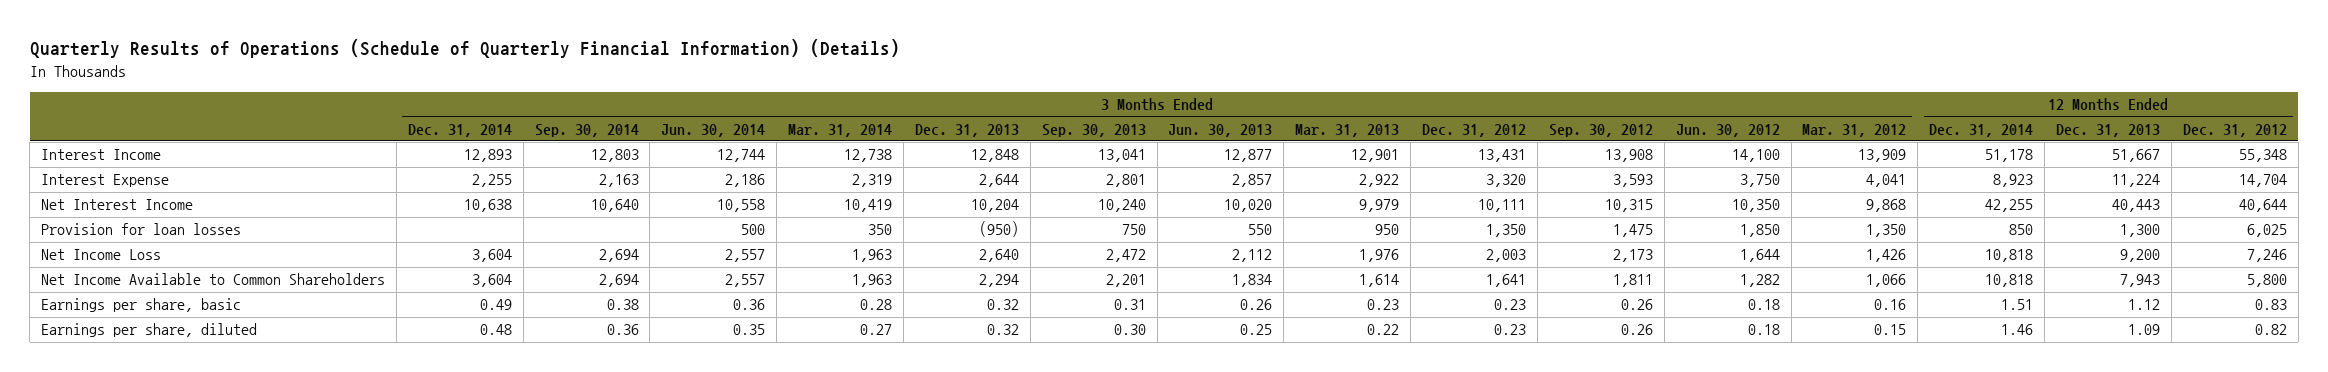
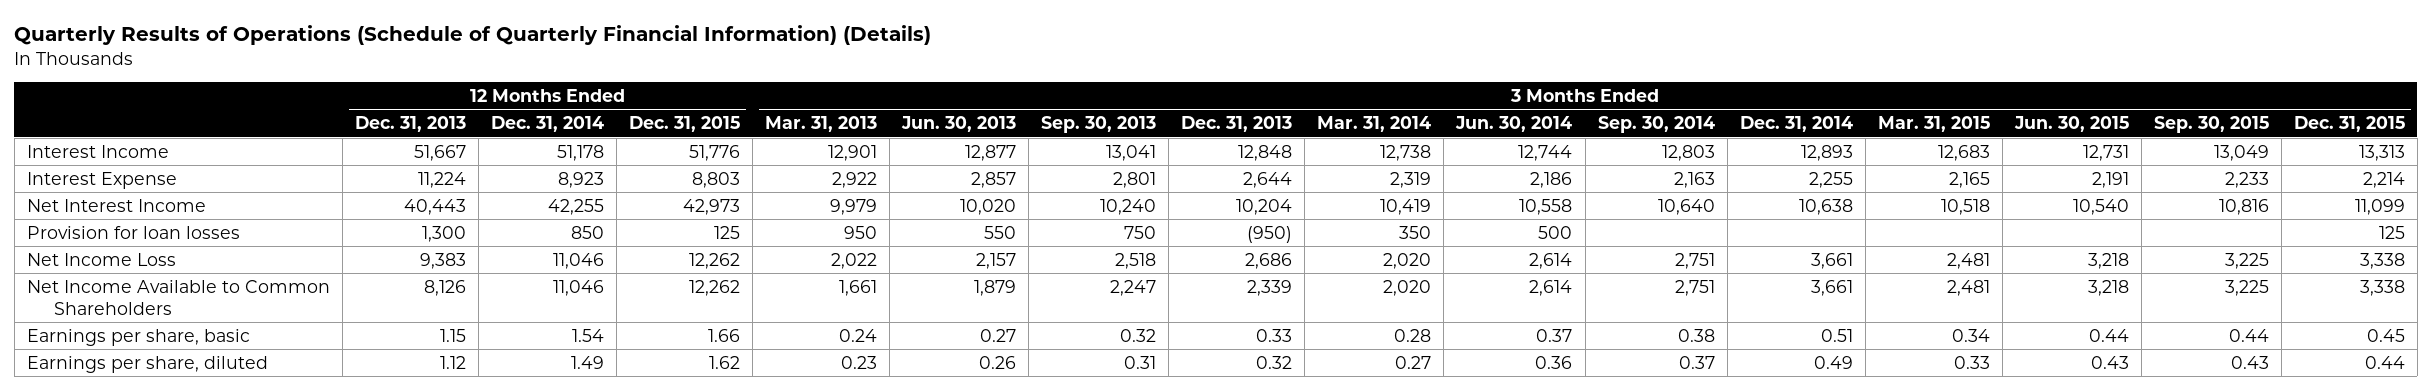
- | 3 Months Ended Dec. 31, 2014 | 3 Months Ended Sep. 30, 2014 | 3 Months Ended Jun. 30, 2014 | 3 Months Ended Mar. 31, 2014 | 3 Months Ended Dec. 31, 2013 | 3 Months Ended Sep. 30, 2013 | 3 Months Ended Jun. 30, 2013 | 3 Months Ended Mar. 31, 2013 | 3 Months Ended Dec. 31, 2012 | 3 Months Ended Sep. 30, 2012 | 3 Months Ended Jun. 30, 2012 | 3 Months Ended Mar. 31, 2012 | 12 Months Ended Dec. 31, 2014 | 12 Months Ended Dec. 31, 2013 | 12 Months Ended Dec. 31, 2012
+ | 12 Months Ended Dec. 31, 2013 | 12 Months Ended Dec. 31, 2014 | 12 Months Ended Dec. 31, 2015 | 3 Months Ended Mar. 31, 2013 | 3 Months Ended Jun. 30, 2013 | 3 Months Ended Sep. 30, 2013 | 3 Months Ended Dec. 31, 2013 | 3 Months Ended Mar. 31, 2014 | 3 Months Ended Jun. 30, 2014 | 3 Months Ended Sep. 30, 2014 | 3 Months Ended Dec. 31, 2014 | 3 Months Ended Mar. 31, 2015 | 3 Months Ended Jun. 30, 2015 | 3 Months Ended Sep. 30, 2015 | 3 Months Ended Dec. 31, 2015
- Net Income Loss | 3,604 | 2,694 | 2,557 | 1,963 | 2,640 | 2,472 | 2,112 | 1,976 | 2,003 | 2,173 | 1,644 | 1,426 | 10,818 | 9,200 | 7,246
- Net Income Available to Common Shareholders | 3,604 | 2,694 | 2,557 | 1,963 | 2,294 | 2,201 | 1,834 | 1,614 | 1,641 | 1,811 | 1,282 | 1,066 | 10,818 | 7,943 | 5,800
- Earnings per share, basic | 0.49 | 0.38 | 0.36 | 0.28 | 0.32 | 0.31 | 0.26 | 0.23 | 0.23 | 0.26 | 0.18 | 0.16 | 1.51 | 1.12 | 0.83
- Earnings per share, diluted | 0.48 | 0.36 | 0.35 | 0.27 | 0.32 | 0.30 | 0.25 | 0.22 | 0.23 | 0.26 | 0.18 | 0.15 | 1.46 | 1.09 | 0.82
+ Net Income Loss | 9,383 | 11,046 | 12,262 | 2,022 | 2,157 | 2,518 | 2,686 | 2,020 | 2,614 | 2,751 | 3,661 | 2,481 | 3,218 | 3,225 | 3,338
+ Net Income Available to Common Shareholders | 8,126 | 11,046 | 12,262 | 1,661 | 1,879 | 2,247 | 2,339 | 2,020 | 2,614 | 2,751 | 3,661 | 2,481 | 3,218 | 3,225 | 3,338
+ Earnings per share, basic | 1.15 | 1.54 | 1.66 | 0.24 | 0.27 | 0.32 | 0.33 | 0.28 | 0.37 | 0.38 | 0.51 | 0.34 | 0.44 | 0.44 | 0.45
+ Earnings per share, diluted | 1.12 | 1.49 | 1.62 | 0.23 | 0.26 | 0.31 | 0.32 | 0.27 | 0.36 | 0.37 | 0.49 | 0.33 | 0.43 | 0.43 | 0.44

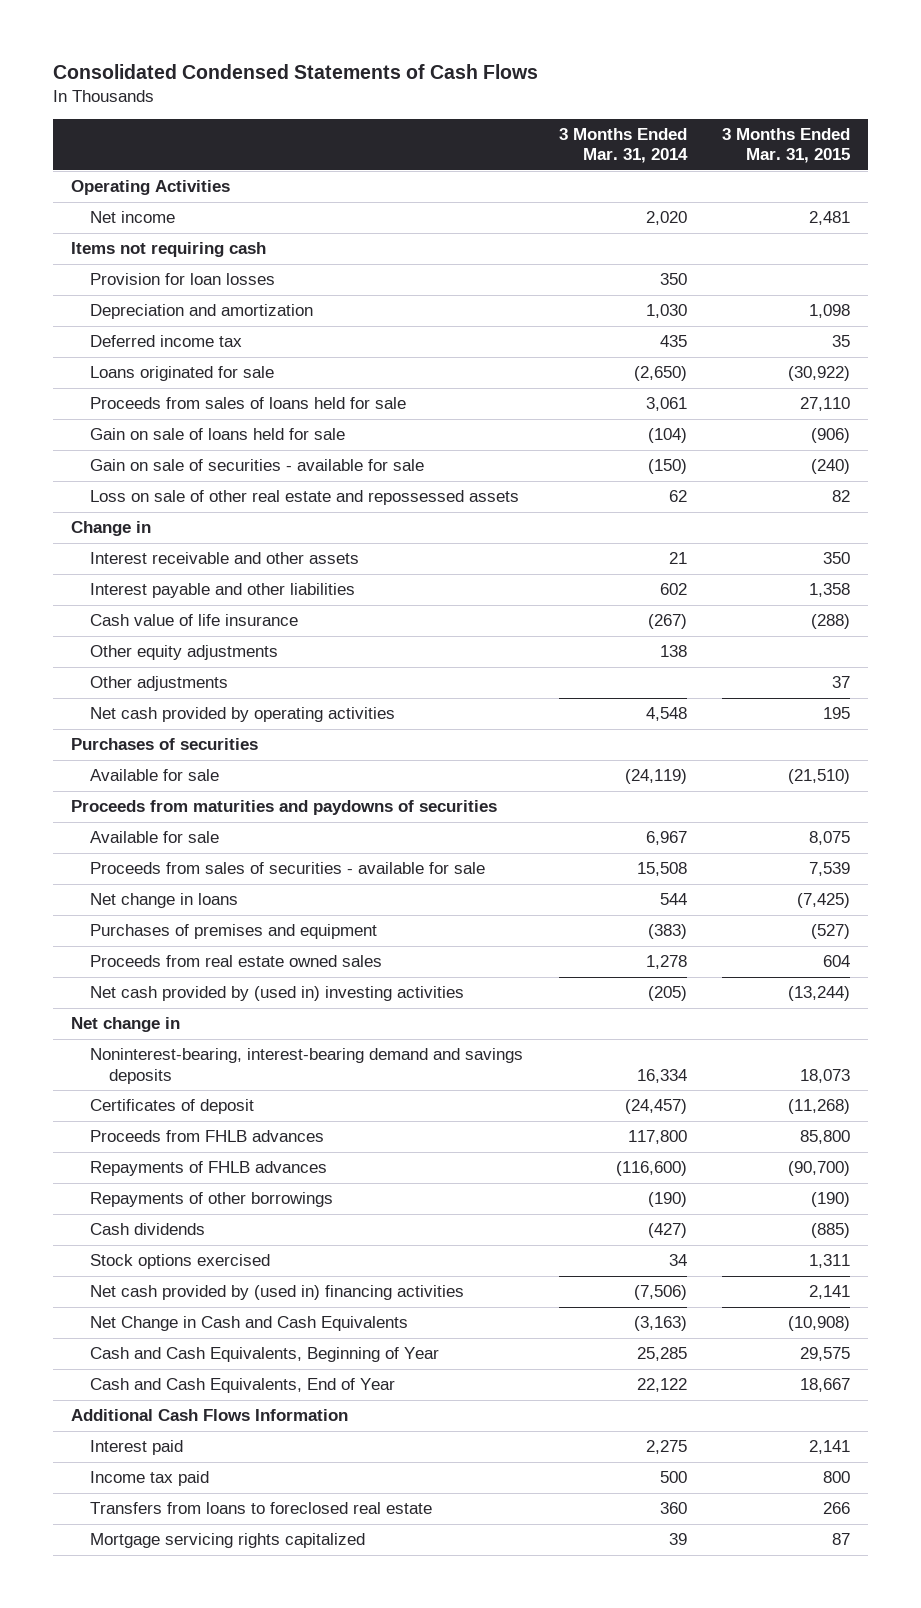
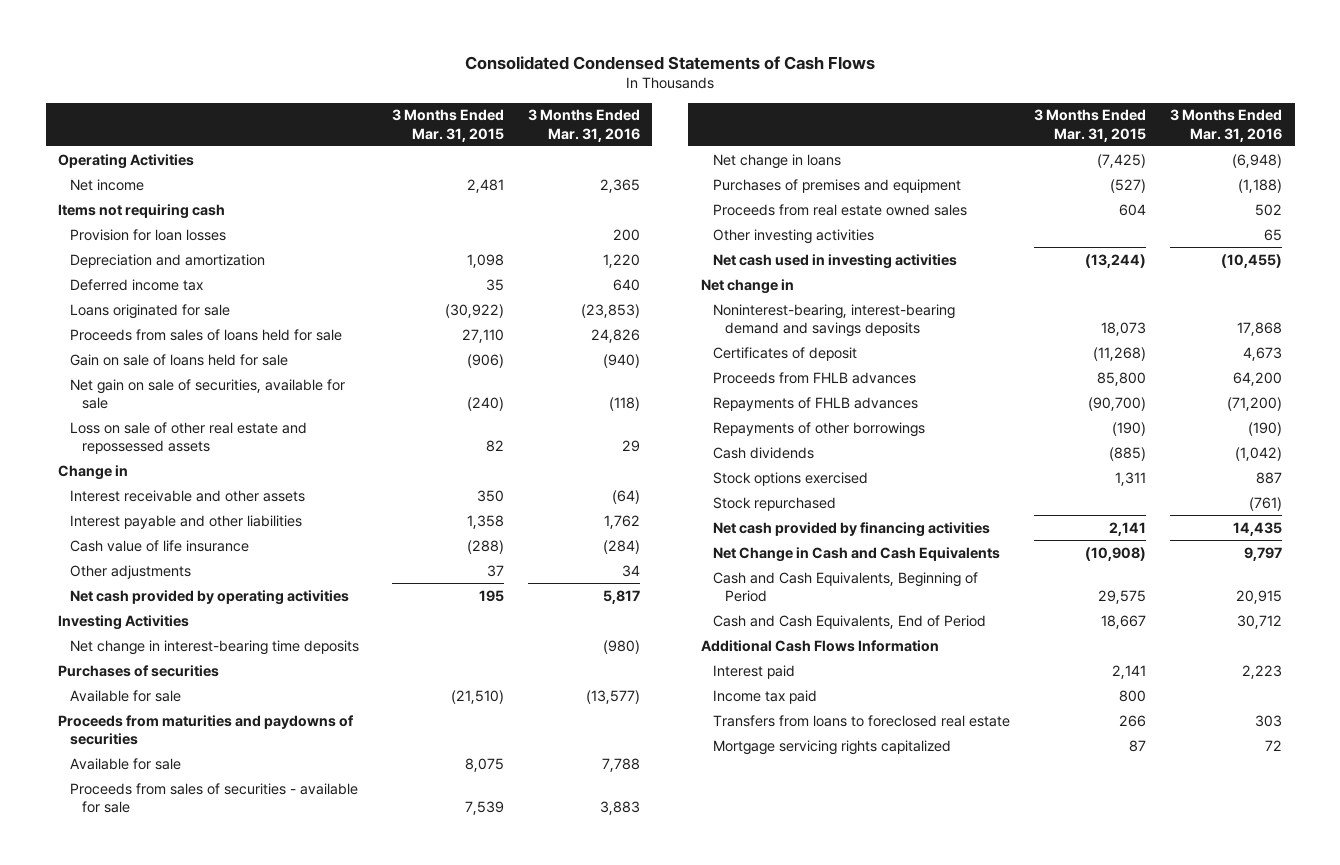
- | 3 Months Ended Mar. 31, 2014 | 3 Months Ended Mar. 31, 2015
+ | 3 Months Ended Mar. 31, 2015 | 3 Months Ended Mar. 31, 2016
- Gain on sale of securities - available for sale | (150) | (240)
+ Net gain on sale of securities, available for sale | (240) | (118)
- Other equity adjustments | 138 |
+ Investing Activities
+ Net change in interest-bearing time deposits | | (980)
- Net cash provided by (used in) investing activities | (205) | (13,244)
+ Other investing activities | | 65
+ Net cash used in investing activities | (13,244) | (10,455)
- Net cash provided by (used in) financing activities | (7,506) | 2,141
+ Stock repurchased | | (761)
+ Net cash provided by financing activities | 2,141 | 14,435
- Cash and Cash Equivalents, Beginning of Year | 25,285 | 29,575
- Cash and Cash Equivalents, End of Year | 22,122 | 18,667
+ Cash and Cash Equivalents, Beginning of Period | 29,575 | 20,915
+ Cash and Cash Equivalents, End of Period | 18,667 | 30,712

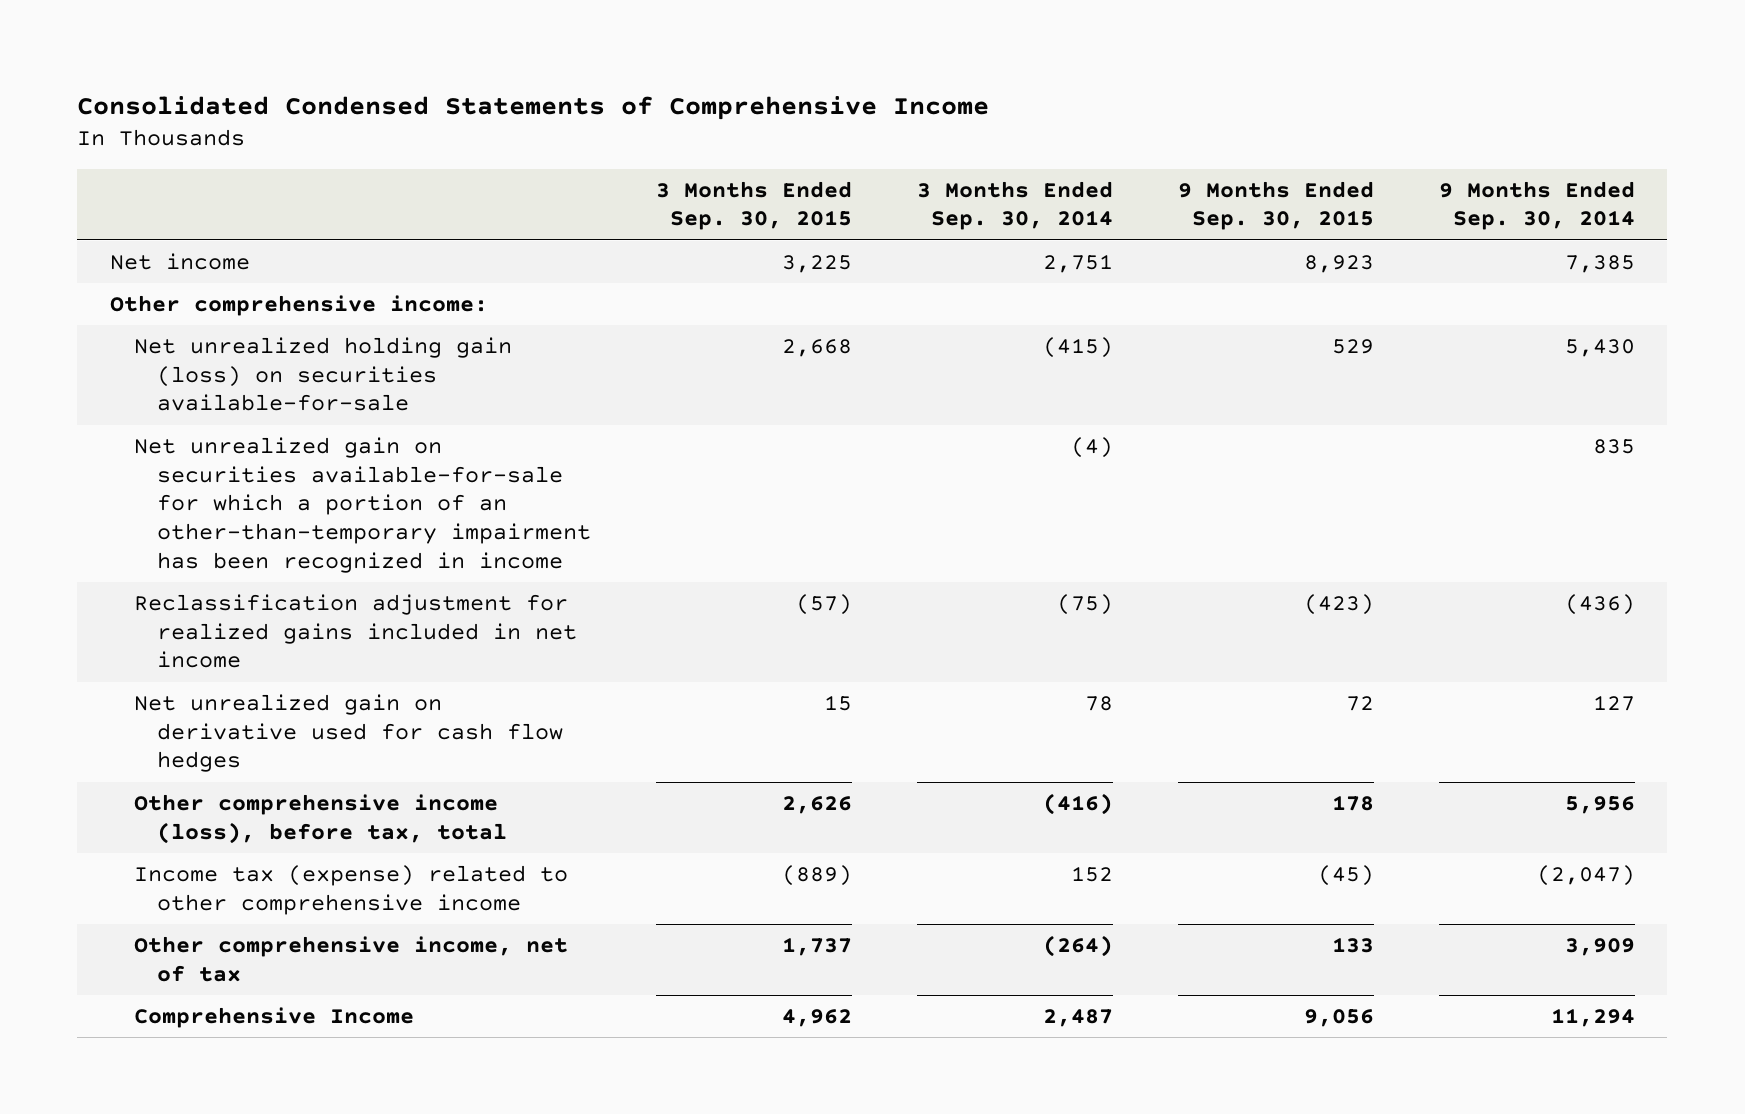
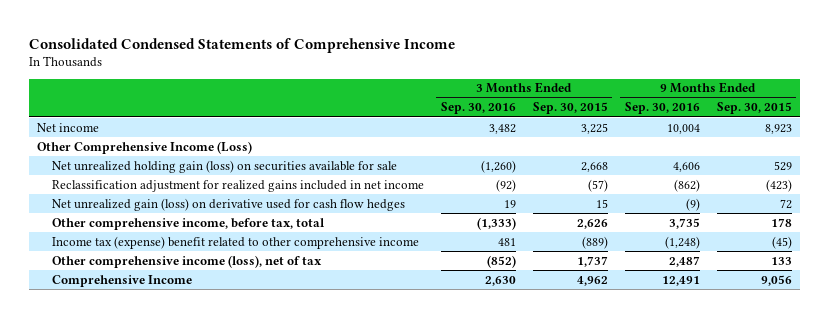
- | 3 Months Ended Sep. 30, 2015 | 3 Months Ended Sep. 30, 2014 | 9 Months Ended Sep. 30, 2015 | 9 Months Ended Sep. 30, 2014
+ | 3 Months Ended Sep. 30, 2016 | 3 Months Ended Sep. 30, 2015 | 9 Months Ended Sep. 30, 2016 | 9 Months Ended Sep. 30, 2015
- Other comprehensive income:
- Net unrealized holding gain (loss) on securities available-for-sale | 2,668 | (415) | 529 | 5,430
- Net unrealized gain on securities available-for-sale for which a portion of an other-than-temporary impairment has been recognized in income | | (4) | | 835
+ Other Comprehensive Income (Loss)
+ Net unrealized holding gain (loss) on securities available for sale | (1,260) | 2,668 | 4,606 | 529
- Net unrealized gain on derivative used for cash flow hedges | 15 | 78 | 72 | 127
- Other comprehensive income (loss), before tax, total | 2,626 | (416) | 178 | 5,956
- Income tax (expense) related to other comprehensive income | (889) | 152 | (45) | (2,047)
- Other comprehensive income, net of tax | 1,737 | (264) | 133 | 3,909
+ Net unrealized gain (loss) on derivative used for cash flow hedges | 19 | 15 | (9) | 72
+ Other comprehensive income, before tax, total | (1,333) | 2,626 | 3,735 | 178
+ Income tax (expense) benefit related to other comprehensive income | 481 | (889) | (1,248) | (45)
+ Other comprehensive income (loss), net of tax | (852) | 1,737 | 2,487 | 133

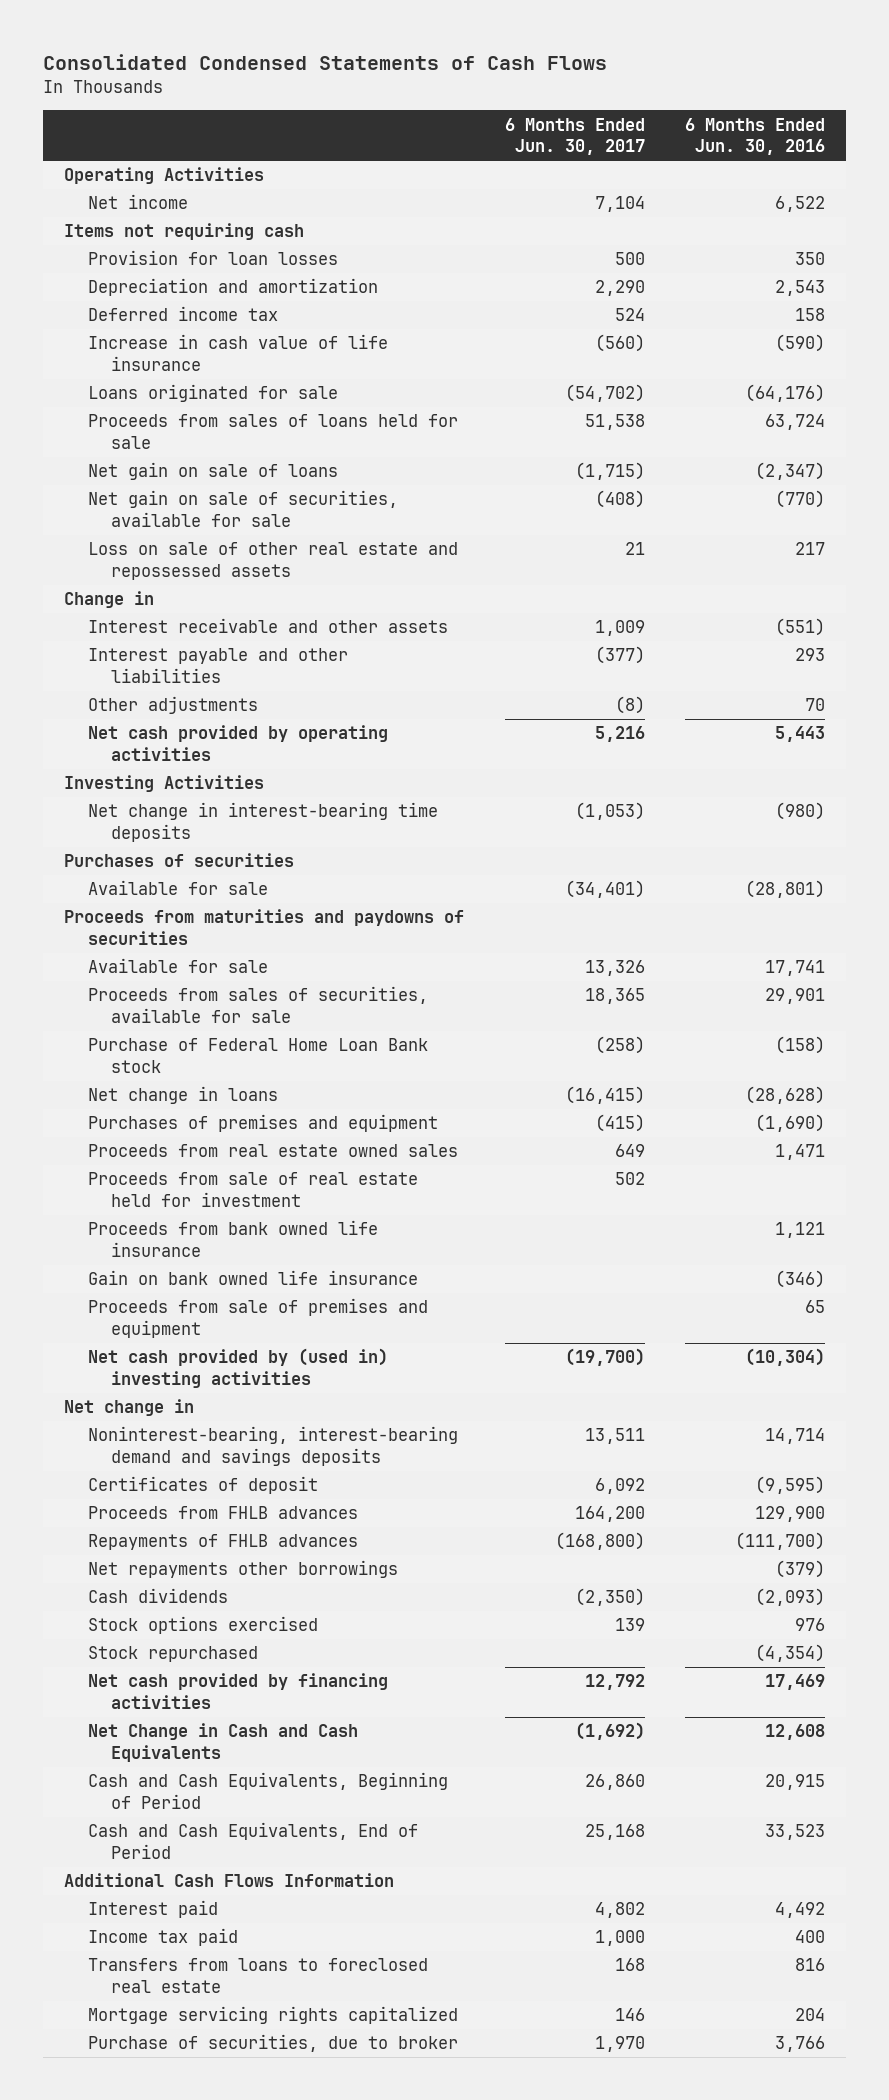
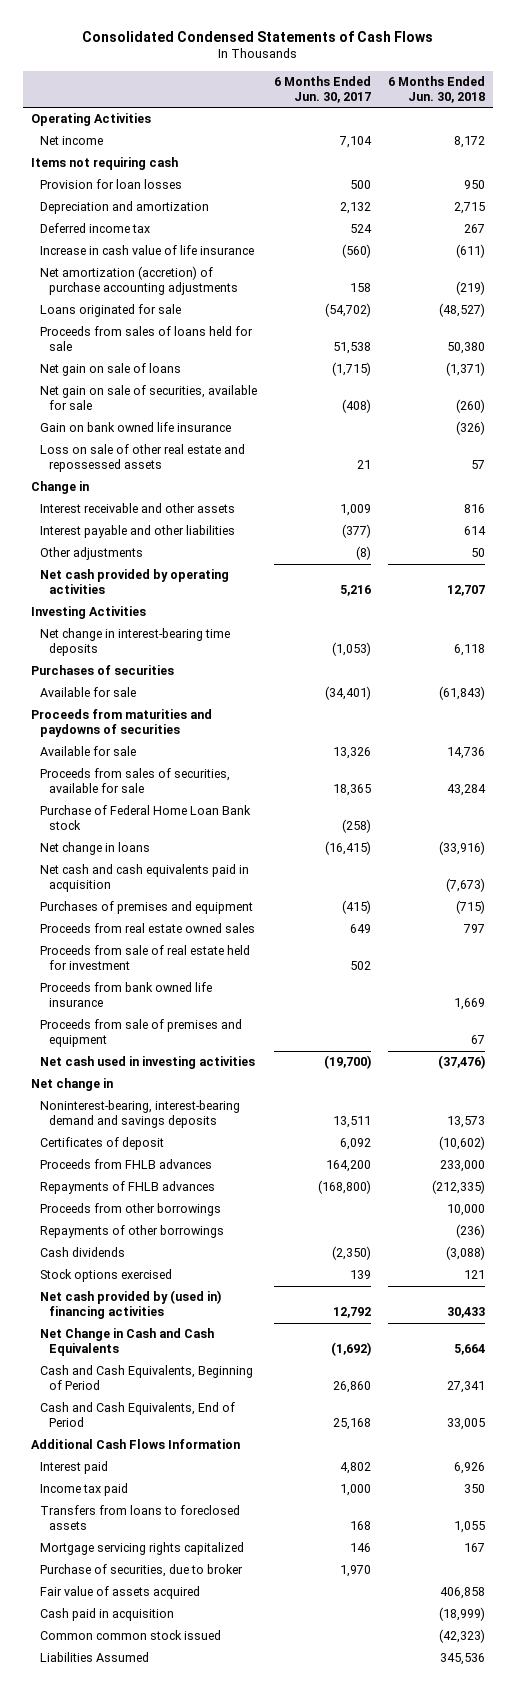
- | 6 Months Ended Jun. 30, 2017 | 6 Months Ended Jun. 30, 2016
+ | 6 Months Ended Jun. 30, 2017 | 6 Months Ended Jun. 30, 2018
- Depreciation and amortization | 2,290 | 2,543
+ Depreciation and amortization | 2,132 | 2,715
+ Net amortization (accretion) of purchase accounting adjustments | 158 | (219)
moved up: Gain on bank owned life insurance | | (326)
+ Net cash and cash equivalents paid in acquisition | | (7,673)
- Net cash provided by (used in) investing activities | (19,700) | (10,304)
+ Net cash used in investing activities | (19,700) | (37,476)
- Net repayments other borrowings | | (379)
+ Proceeds from other borrowings | | 10,000
+ Repayments of other borrowings | | (236)
- Stock repurchased | | (4,354)
- Net cash provided by financing activities | 12,792 | 17,469
+ Net cash provided by (used in) financing activities | 12,792 | 30,433
- Transfers from loans to foreclosed real estate | 168 | 816
+ Transfers from loans to foreclosed assets | 168 | 1,055
+ Fair value of assets acquired | | 406,858
+ Cash paid in acquisition | | (18,999)
+ Common common stock issued | | (42,323)
+ Liabilities Assumed | | 345,536

